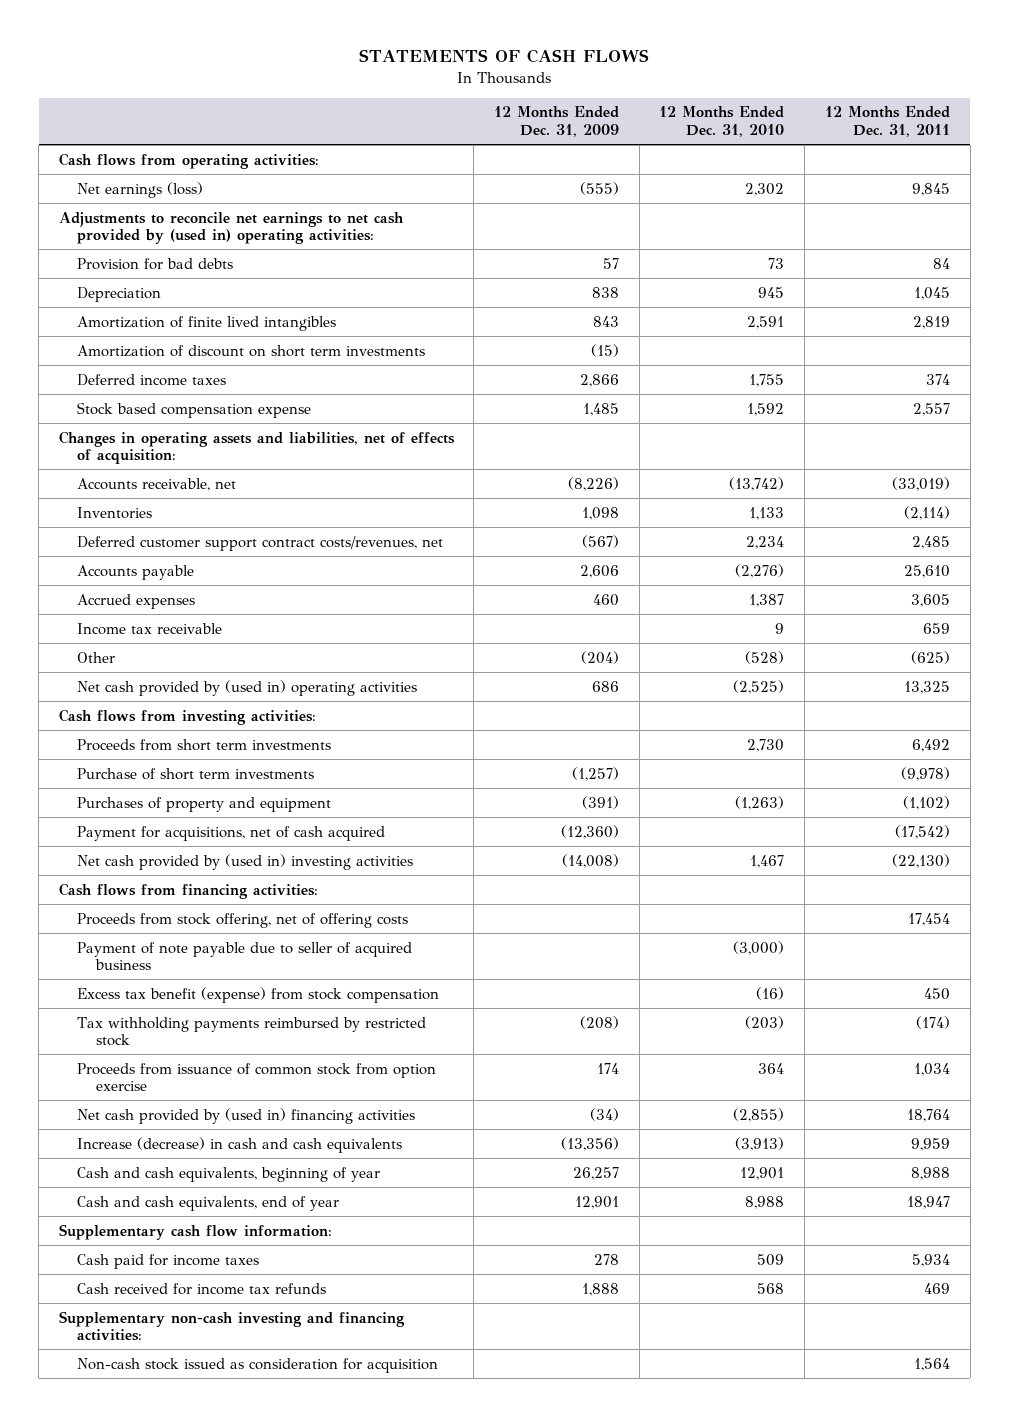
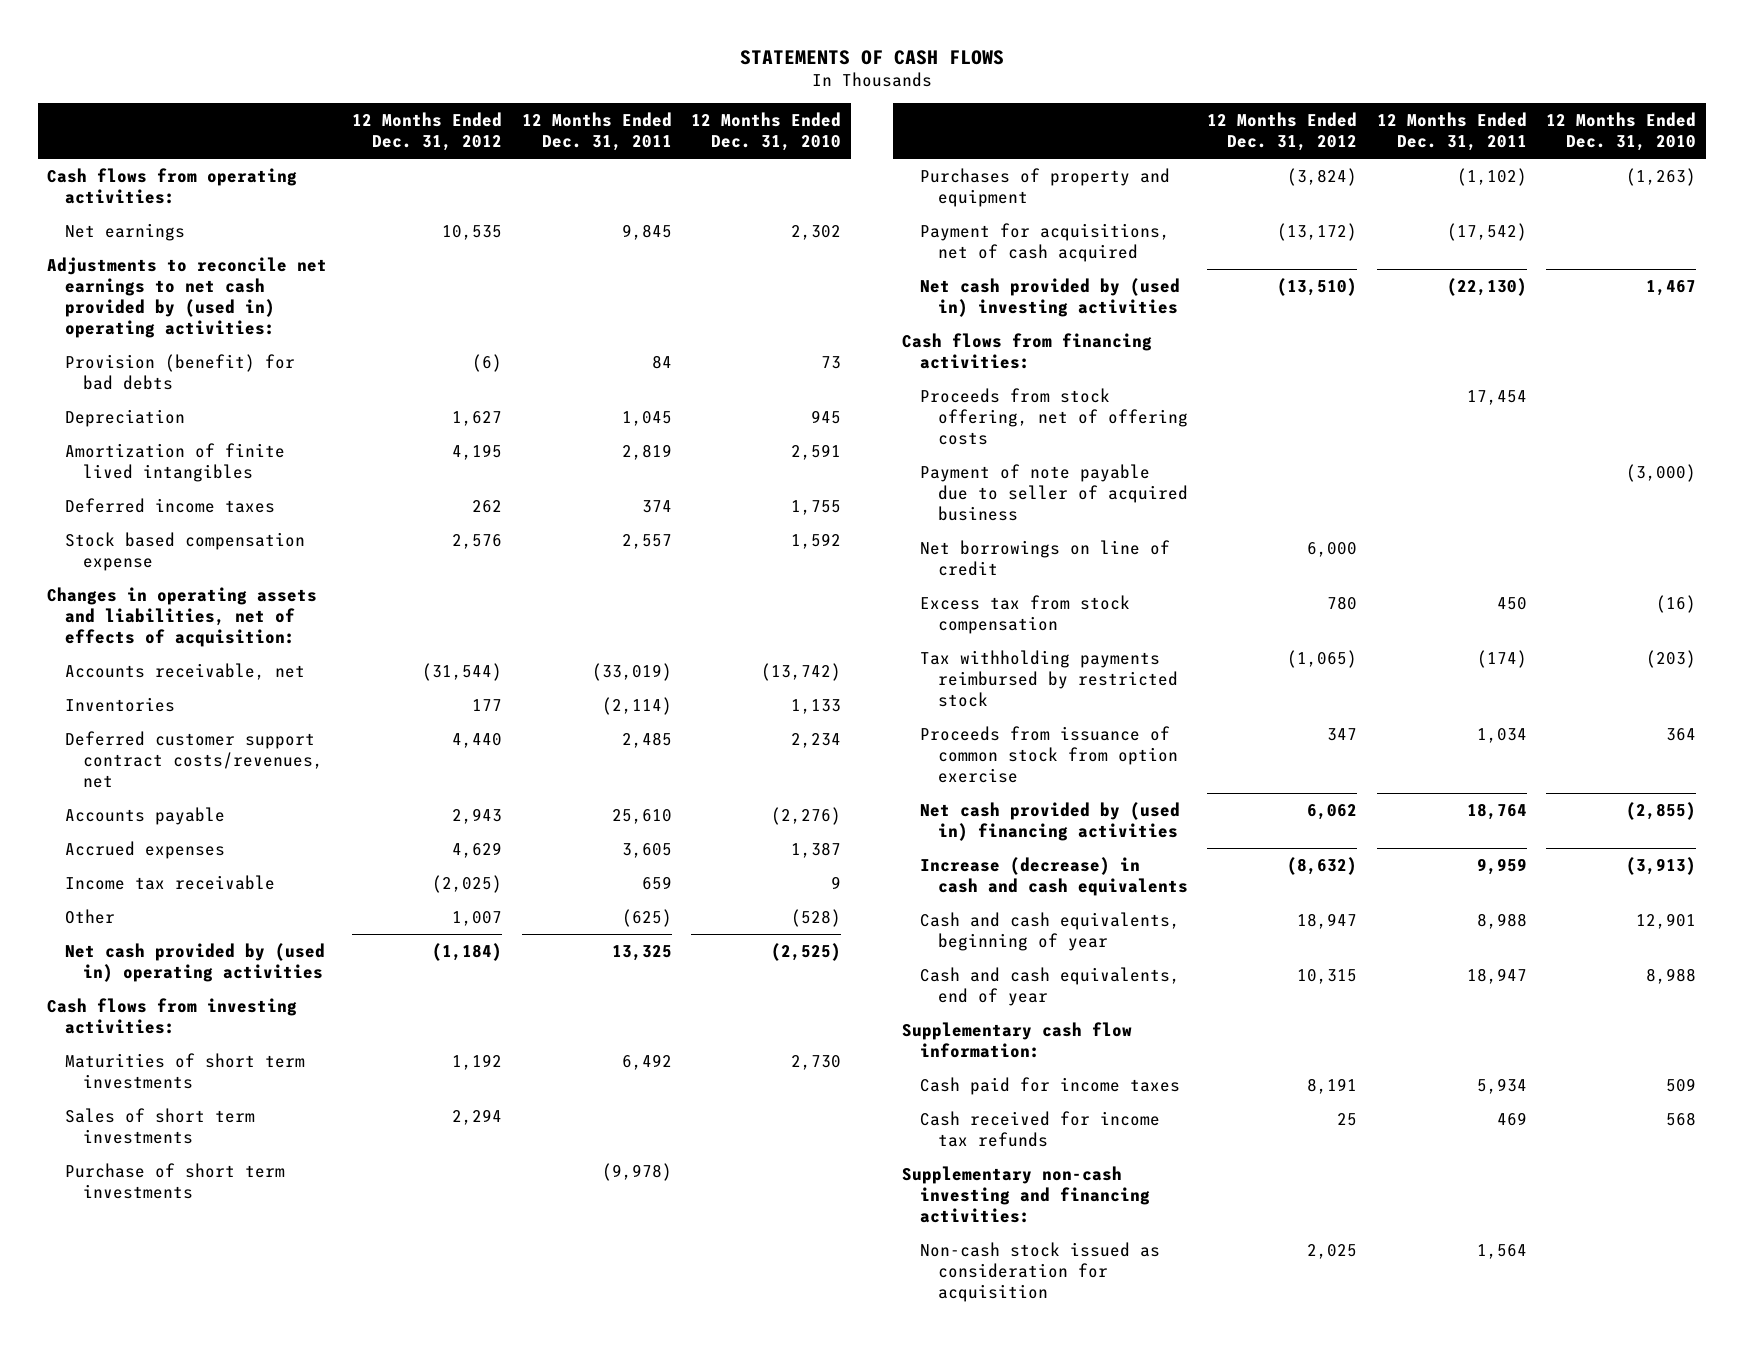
- | 12 Months Ended Dec. 31, 2009 | 12 Months Ended Dec. 31, 2010 | 12 Months Ended Dec. 31, 2011
+ | 12 Months Ended Dec. 31, 2012 | 12 Months Ended Dec. 31, 2011 | 12 Months Ended Dec. 31, 2010
- Net earnings (loss) | (555) | 2,302 | 9,845
+ Net earnings | 10,535 | 9,845 | 2,302
- Provision for bad debts | 57 | 73 | 84
+ Provision (benefit) for bad debts | (6) | 84 | 73
- Amortization of discount on short term investments | (15) | |
- Proceeds from short term investments | | 2,730 | 6,492
+ Maturities of short term investments | 1,192 | 6,492 | 2,730
+ Sales of short term investments | 2,294 | |
- Excess tax benefit (expense) from stock compensation | | (16) | 450
+ Net borrowings on line of credit | 6,000 | |
+ Excess tax from stock compensation | 780 | 450 | (16)

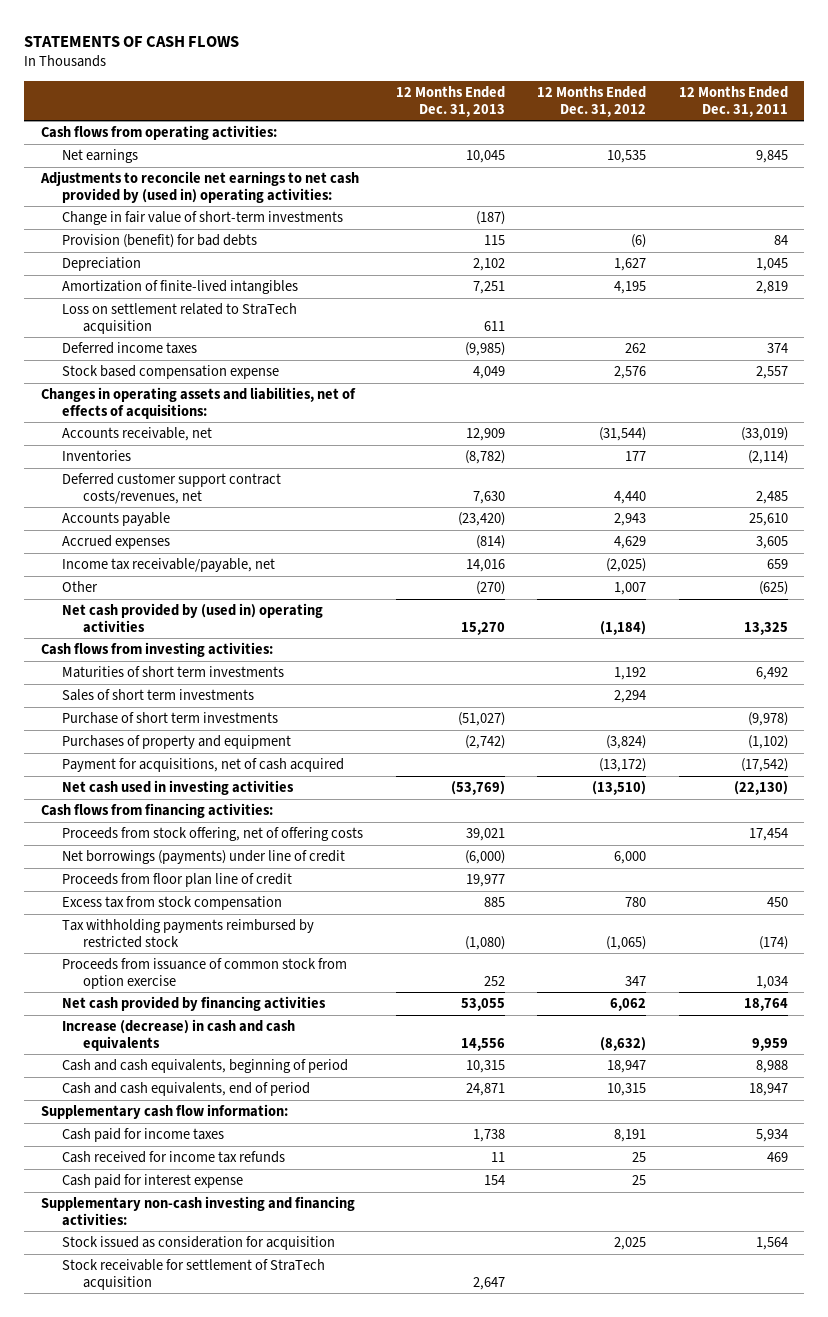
- | 12 Months Ended Dec. 31, 2012 | 12 Months Ended Dec. 31, 2011 | 12 Months Ended Dec. 31, 2010
+ | 12 Months Ended Dec. 31, 2013 | 12 Months Ended Dec. 31, 2012 | 12 Months Ended Dec. 31, 2011
+ Change in fair value of short-term investments | (187) | |
- Amortization of finite lived intangibles | 4,195 | 2,819 | 2,591
+ Amortization of finite-lived intangibles | 7,251 | 4,195 | 2,819
+ Loss on settlement related to StraTech acquisition | 611 | |
- Changes in operating assets and liabilities, net of effects of acquisition:
+ Changes in operating assets and liabilities, net of effects of acquisitions:
- Income tax receivable | (2,025) | 659 | 9
+ Income tax receivable/payable, net | 14,016 | (2,025) | 659
- Net cash provided by (used in) investing activities | (13,510) | (22,130) | 1,467
+ Net cash used in investing activities | (53,769) | (13,510) | (22,130)
- Payment of note payable due to seller of acquired business | | | (3,000)
- Net borrowings on line of credit | 6,000 | |
+ Net borrowings (payments) under line of credit | (6,000) | 6,000 |
+ Proceeds from floor plan line of credit | 19,977 | |
- Net cash provided by (used in) financing activities | 6,062 | 18,764 | (2,855)
+ Net cash provided by financing activities | 53,055 | 6,062 | 18,764
- Cash and cash equivalents, beginning of year | 18,947 | 8,988 | 12,901
- Cash and cash equivalents, end of year | 10,315 | 18,947 | 8,988
+ Cash and cash equivalents, beginning of period | 10,315 | 18,947 | 8,988
+ Cash and cash equivalents, end of period | 24,871 | 10,315 | 18,947
+ Cash paid for interest expense | 154 | 25 |
- Non-cash stock issued as consideration for acquisition | 2,025 | 1,564 |
+ Stock issued as consideration for acquisition | | 2,025 | 1,564
+ Stock receivable for settlement of StraTech acquisition | 2,647 | |

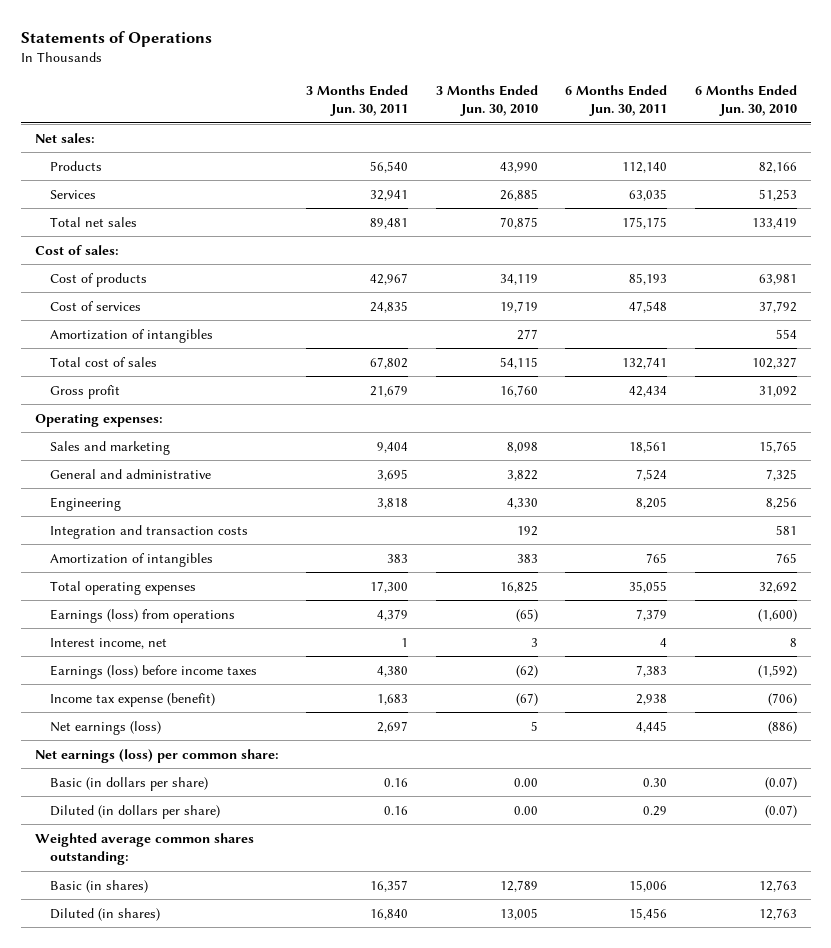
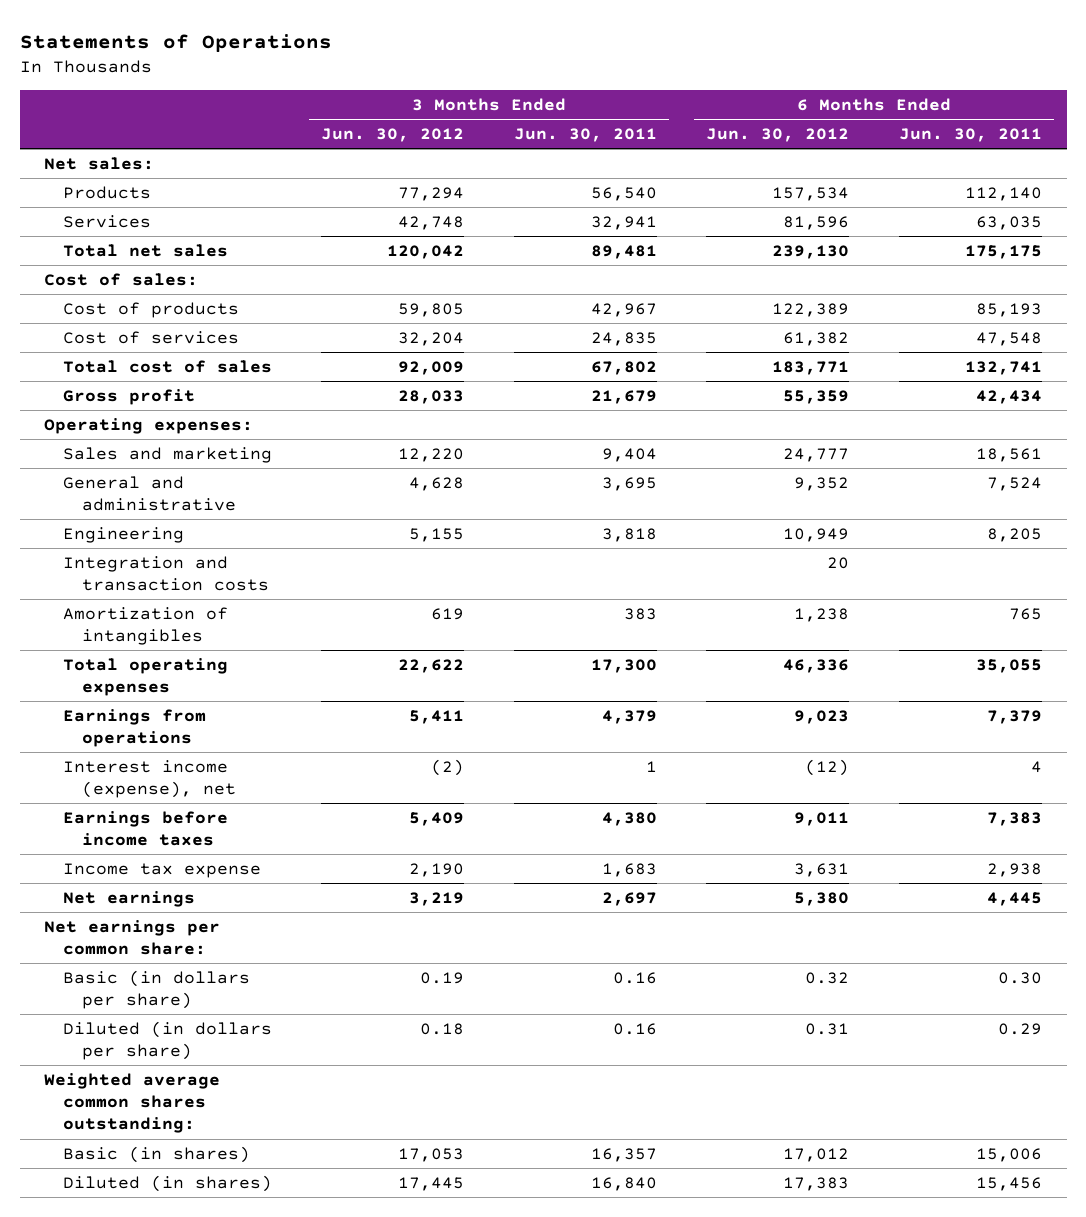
- | 3 Months Ended Jun. 30, 2011 | 3 Months Ended Jun. 30, 2010 | 6 Months Ended Jun. 30, 2011 | 6 Months Ended Jun. 30, 2010
+ | 3 Months Ended Jun. 30, 2012 | 3 Months Ended Jun. 30, 2011 | 6 Months Ended Jun. 30, 2012 | 6 Months Ended Jun. 30, 2011
- Amortization of intangibles | | 277 | | 554
- Earnings (loss) from operations | 4,379 | (65) | 7,379 | (1,600)
- Interest income, net | 1 | 3 | 4 | 8
- Earnings (loss) before income taxes | 4,380 | (62) | 7,383 | (1,592)
- Income tax expense (benefit) | 1,683 | (67) | 2,938 | (706)
- Net earnings (loss) | 2,697 | 5 | 4,445 | (886)
- Net earnings (loss) per common share:
+ Earnings from operations | 5,411 | 4,379 | 9,023 | 7,379
+ Interest income (expense), net | (2) | 1 | (12) | 4
+ Earnings before income taxes | 5,409 | 4,380 | 9,011 | 7,383
+ Income tax expense | 2,190 | 1,683 | 3,631 | 2,938
+ Net earnings | 3,219 | 2,697 | 5,380 | 4,445
+ Net earnings per common share:

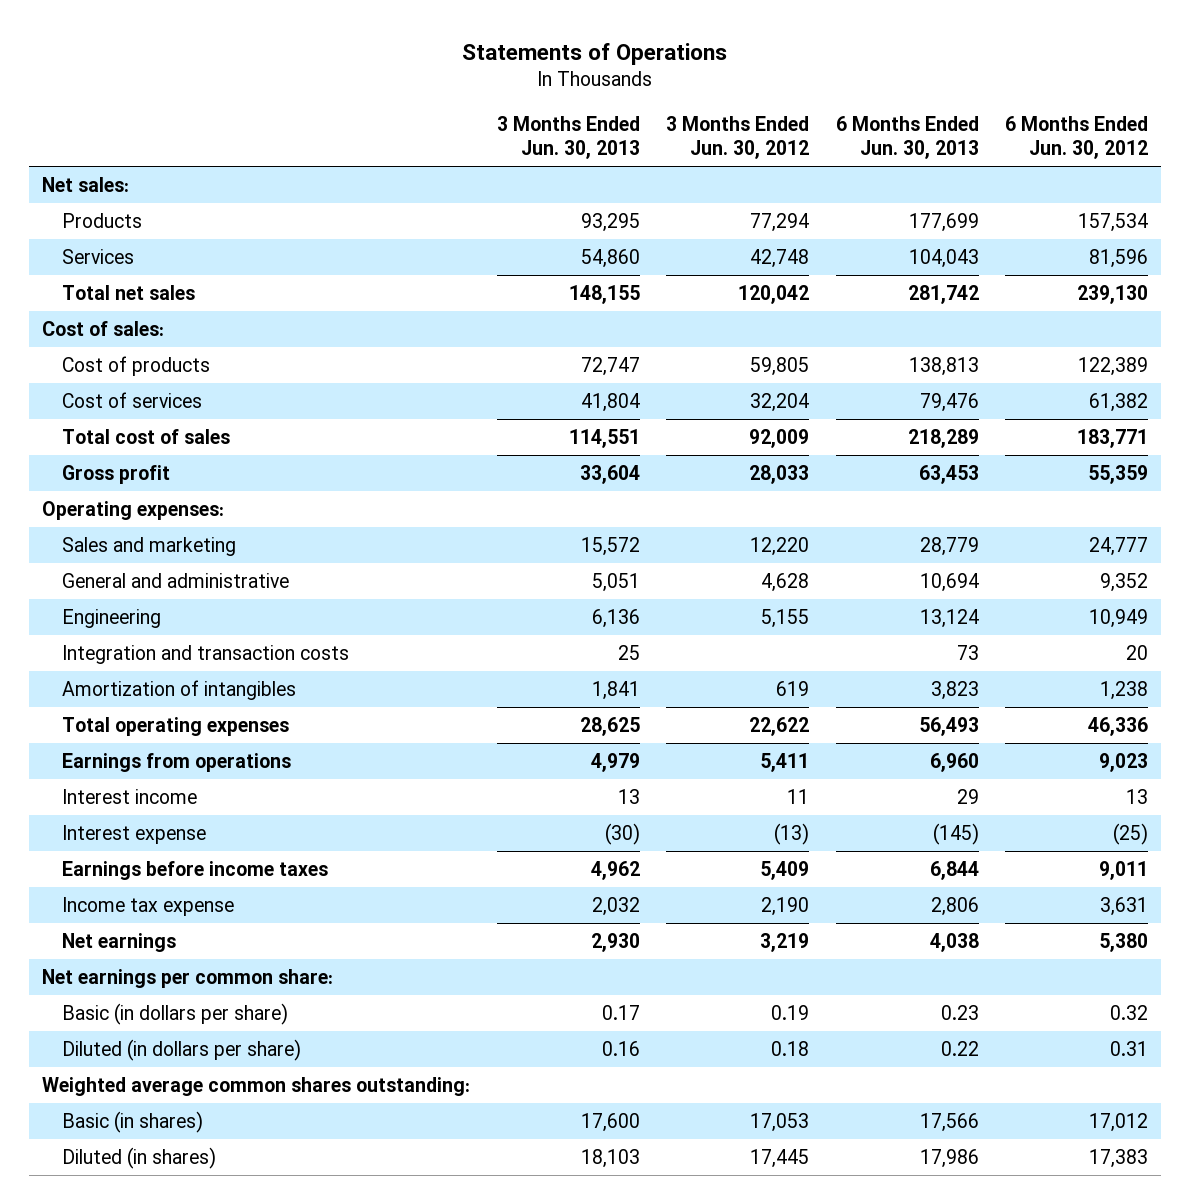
- | 3 Months Ended Jun. 30, 2012 | 3 Months Ended Jun. 30, 2011 | 6 Months Ended Jun. 30, 2012 | 6 Months Ended Jun. 30, 2011
+ | 3 Months Ended Jun. 30, 2013 | 3 Months Ended Jun. 30, 2012 | 6 Months Ended Jun. 30, 2013 | 6 Months Ended Jun. 30, 2012
- Interest income (expense), net | (2) | 1 | (12) | 4
+ Interest income | 13 | 11 | 29 | 13
+ Interest expense | (30) | (13) | (145) | (25)

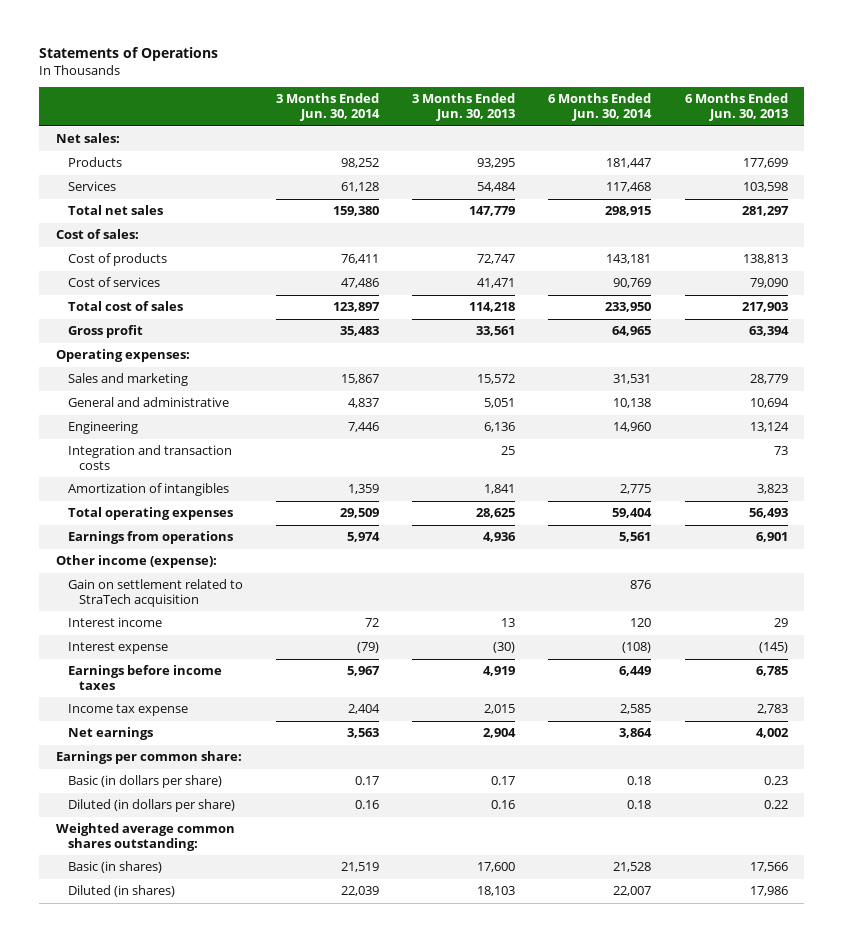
- | 3 Months Ended Jun. 30, 2013 | 3 Months Ended Jun. 30, 2012 | 6 Months Ended Jun. 30, 2013 | 6 Months Ended Jun. 30, 2012
+ | 3 Months Ended Jun. 30, 2014 | 3 Months Ended Jun. 30, 2013 | 6 Months Ended Jun. 30, 2014 | 6 Months Ended Jun. 30, 2013
- Services | 54,860 | 42,748 | 104,043 | 81,596
- Total net sales | 148,155 | 120,042 | 281,742 | 239,130
+ Services | 61,128 | 54,484 | 117,468 | 103,598
+ Total net sales | 159,380 | 147,779 | 298,915 | 281,297
- Cost of services | 41,804 | 32,204 | 79,476 | 61,382
- Total cost of sales | 114,551 | 92,009 | 218,289 | 183,771
- Gross profit | 33,604 | 28,033 | 63,453 | 55,359
+ Cost of services | 47,486 | 41,471 | 90,769 | 79,090
+ Total cost of sales | 123,897 | 114,218 | 233,950 | 217,903
+ Gross profit | 35,483 | 33,561 | 64,965 | 63,394
- Earnings from operations | 4,979 | 5,411 | 6,960 | 9,023
+ Earnings from operations | 5,974 | 4,936 | 5,561 | 6,901
+ Other income (expense):
+ Gain on settlement related to StraTech acquisition | | | 876 |
- Earnings before income taxes | 4,962 | 5,409 | 6,844 | 9,011
- Income tax expense | 2,032 | 2,190 | 2,806 | 3,631
- Net earnings | 2,930 | 3,219 | 4,038 | 5,380
- Net earnings per common share:
+ Earnings before income taxes | 5,967 | 4,919 | 6,449 | 6,785
+ Income tax expense | 2,404 | 2,015 | 2,585 | 2,783
+ Net earnings | 3,563 | 2,904 | 3,864 | 4,002
+ Earnings per common share:

